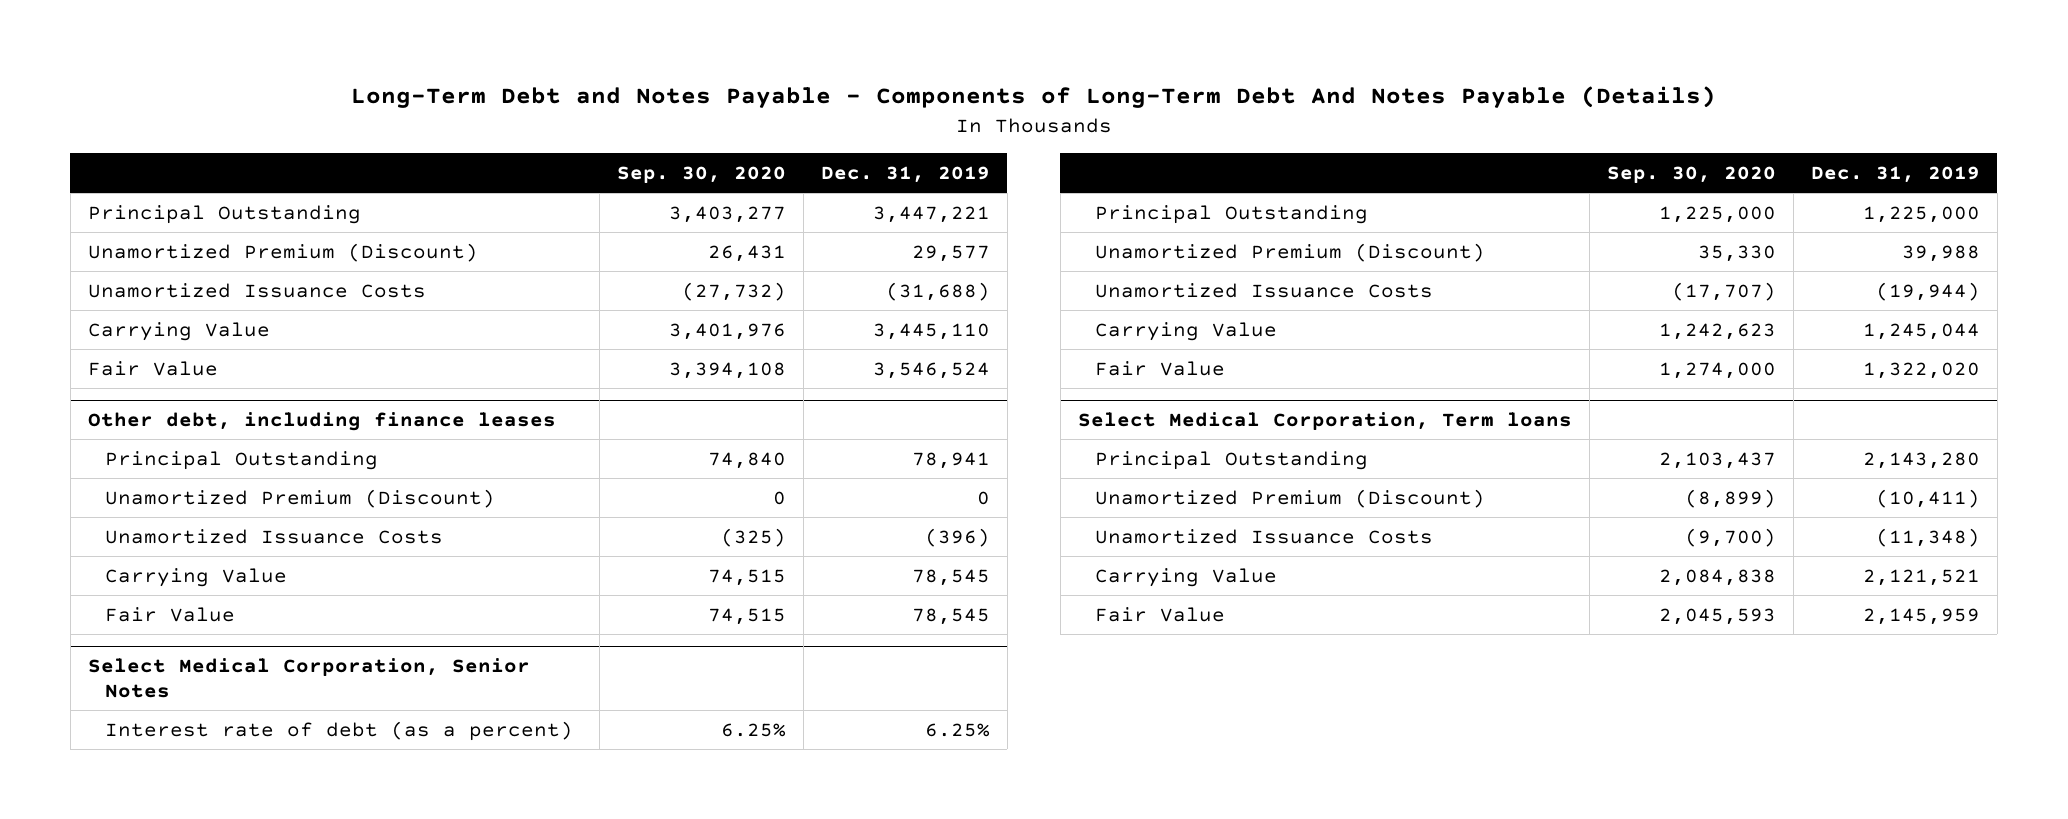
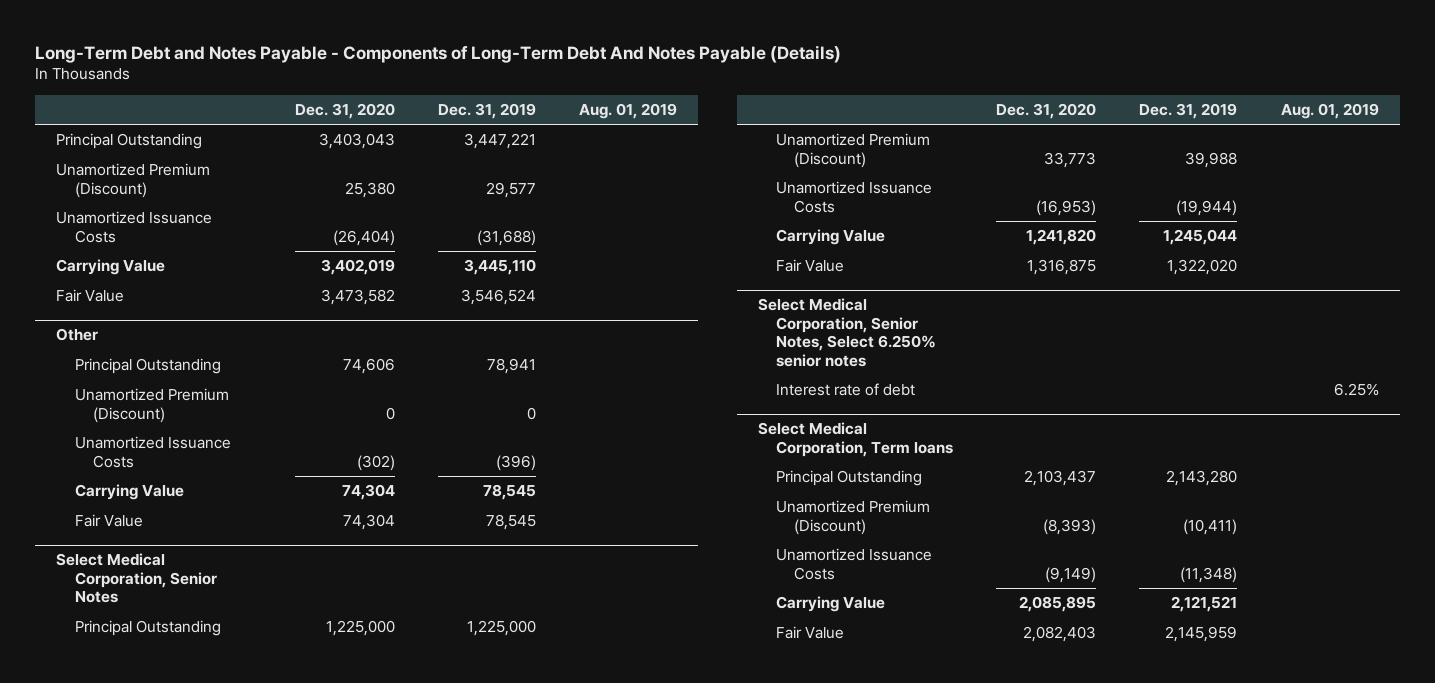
- | Sep. 30, 2020 | Dec. 31, 2019
+ | Dec. 31, 2020 | Dec. 31, 2019 | Aug. 01, 2019
- Other debt, including finance leases
+ Other
@ Select Medical Corporation, Senior Notes
- Interest rate of debt (as a percent) | 6.25% | 6.25%
+ Select Medical Corporation, Senior Notes, Select 6.250% senior notes
+ Interest rate of debt | | | 6.25%

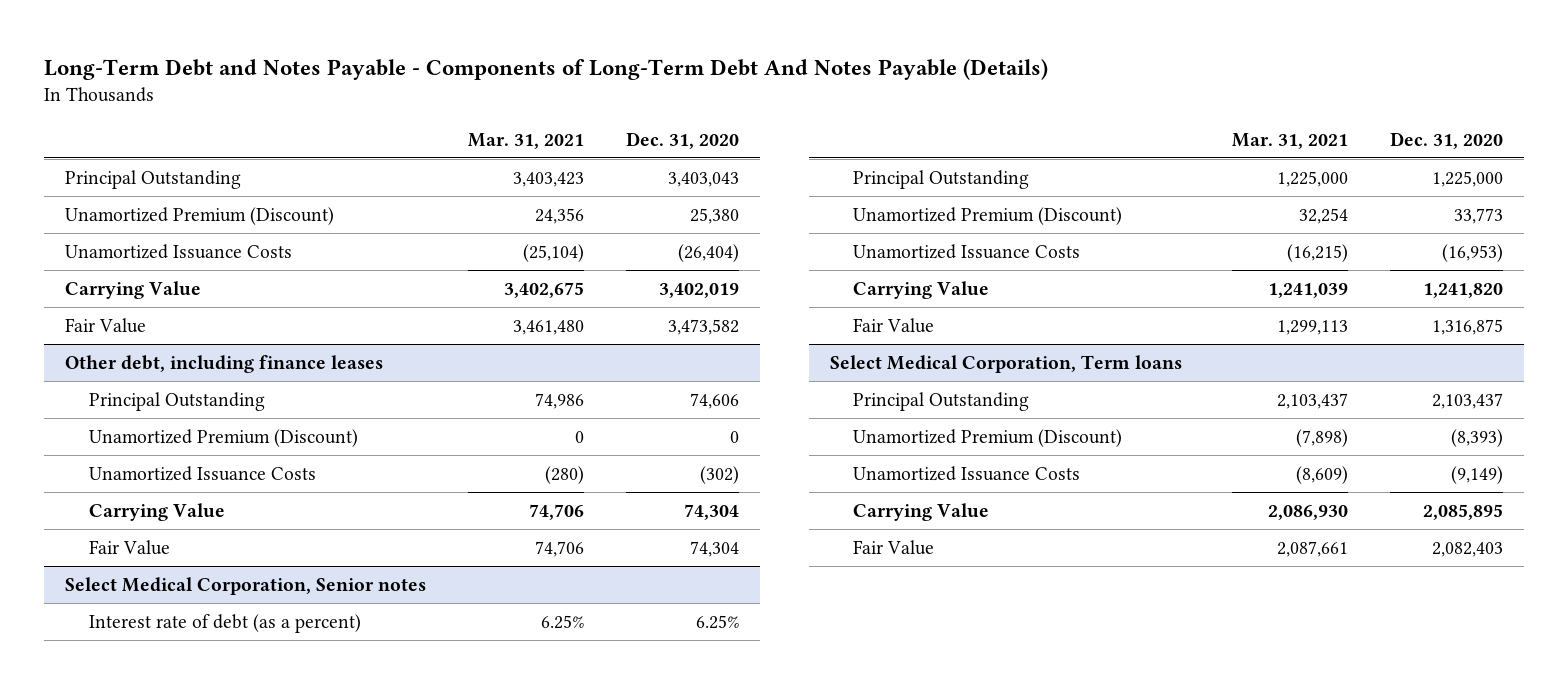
- | Dec. 31, 2020 | Dec. 31, 2019 | Aug. 01, 2019
+ | Mar. 31, 2021 | Dec. 31, 2020
- Other
+ Other debt, including finance leases
- Select Medical Corporation, Senior Notes
+ Select Medical Corporation, Senior notes
+ Interest rate of debt (as a percent) | 6.25% | 6.25%
- Select Medical Corporation, Senior Notes, Select 6.250% senior notes
- Interest rate of debt | | | 6.25%

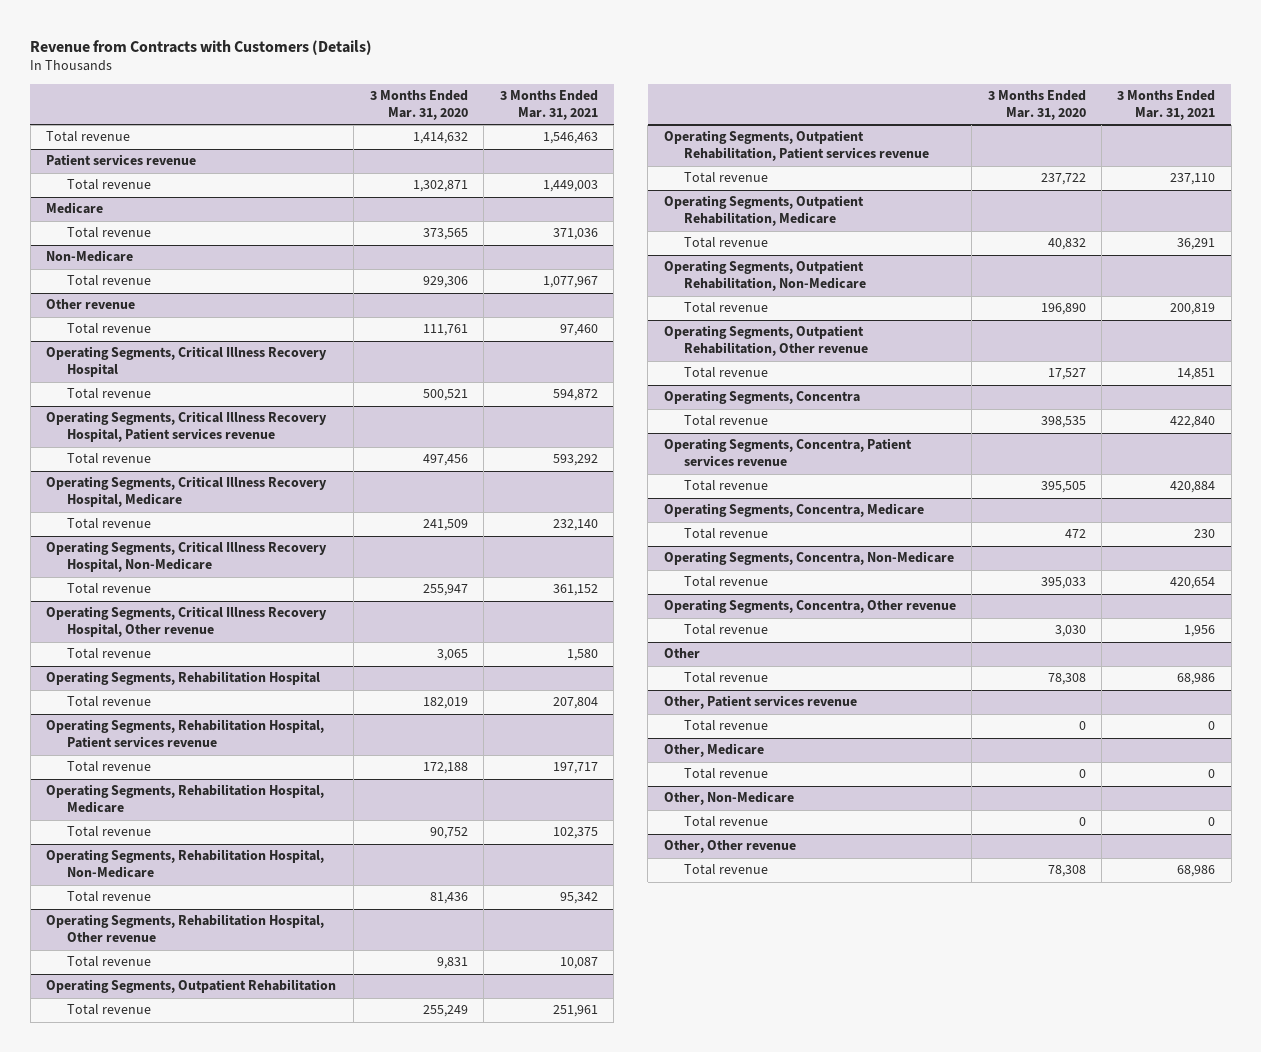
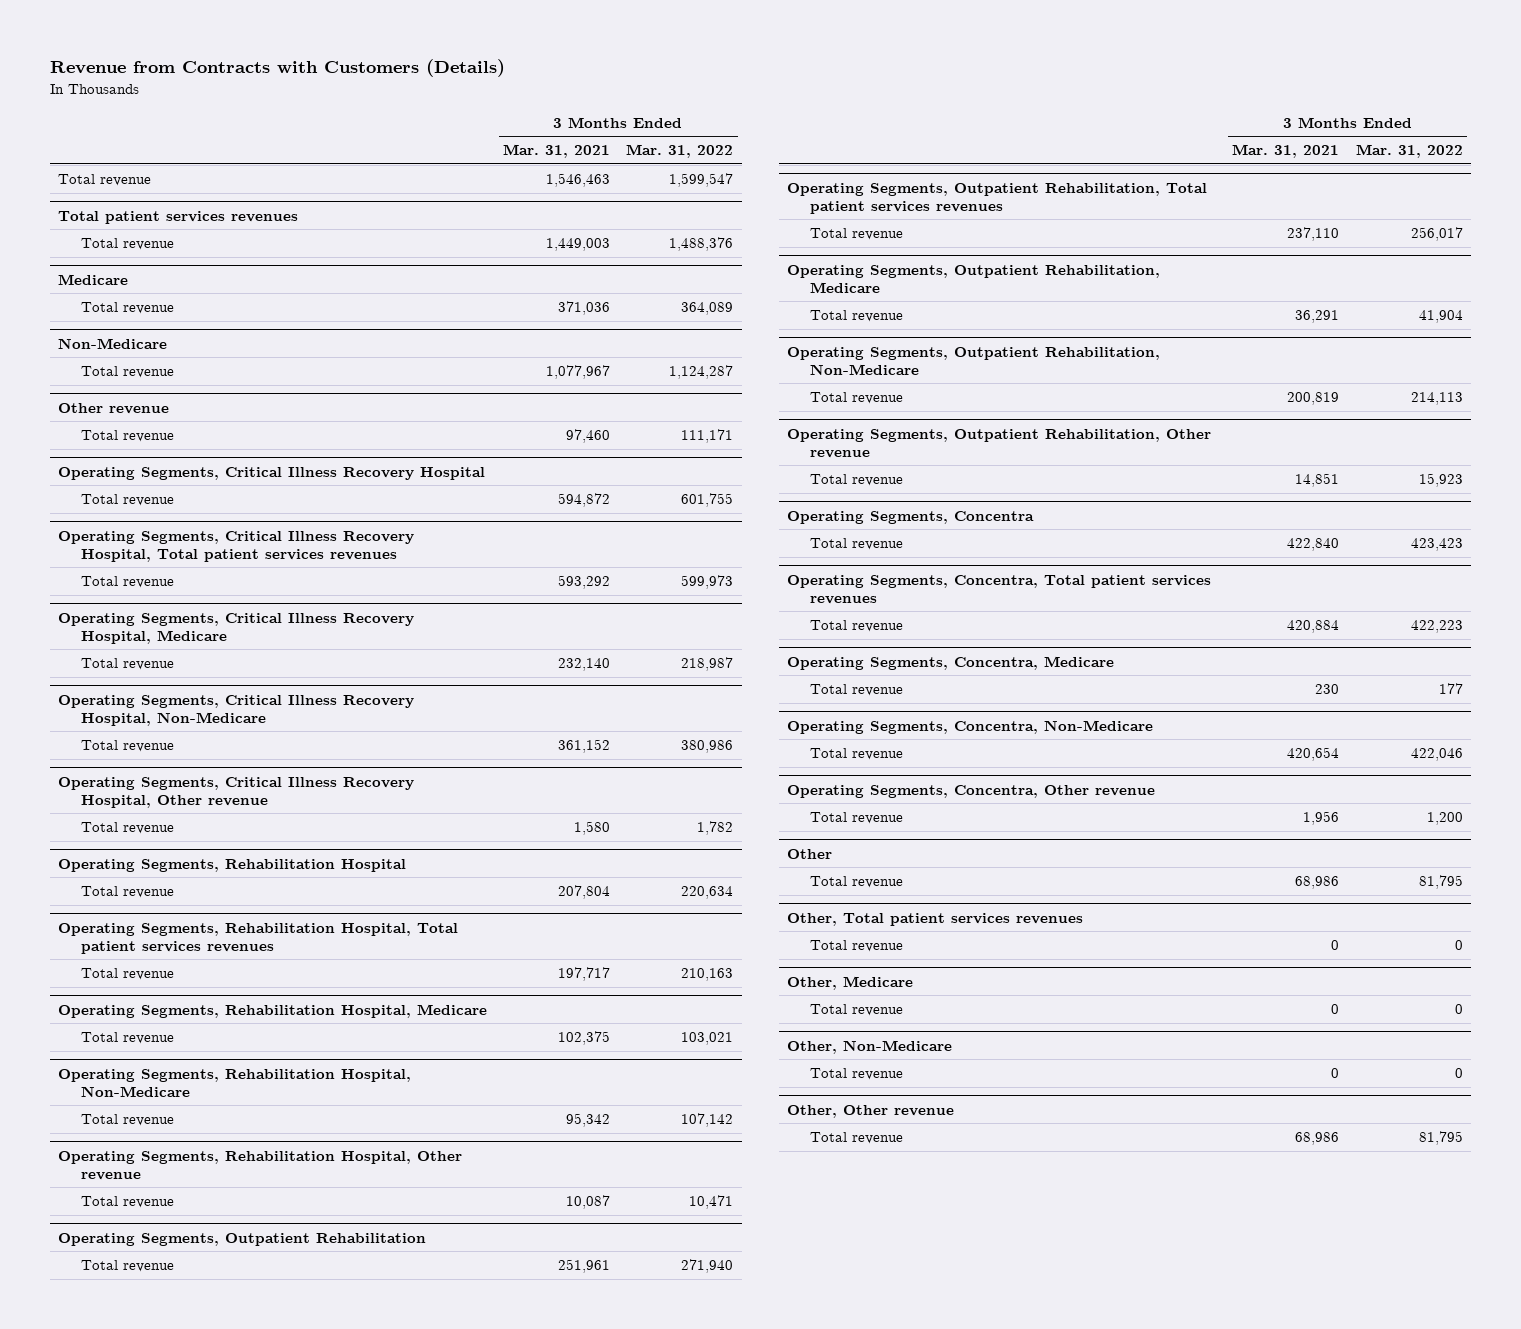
- | 3 Months Ended Mar. 31, 2020 | 3 Months Ended Mar. 31, 2021
+ | 3 Months Ended Mar. 31, 2021 | 3 Months Ended Mar. 31, 2022
- Patient services revenue
+ Total patient services revenues
- Operating Segments, Critical Illness Recovery Hospital, Patient services revenue
+ Operating Segments, Critical Illness Recovery Hospital, Total patient services revenues
- Operating Segments, Rehabilitation Hospital, Patient services revenue
+ Operating Segments, Rehabilitation Hospital, Total patient services revenues
- Operating Segments, Outpatient Rehabilitation, Patient services revenue
+ Operating Segments, Outpatient Rehabilitation, Total patient services revenues
- Operating Segments, Concentra, Patient services revenue
+ Operating Segments, Concentra, Total patient services revenues
- Other, Patient services revenue
+ Other, Total patient services revenues

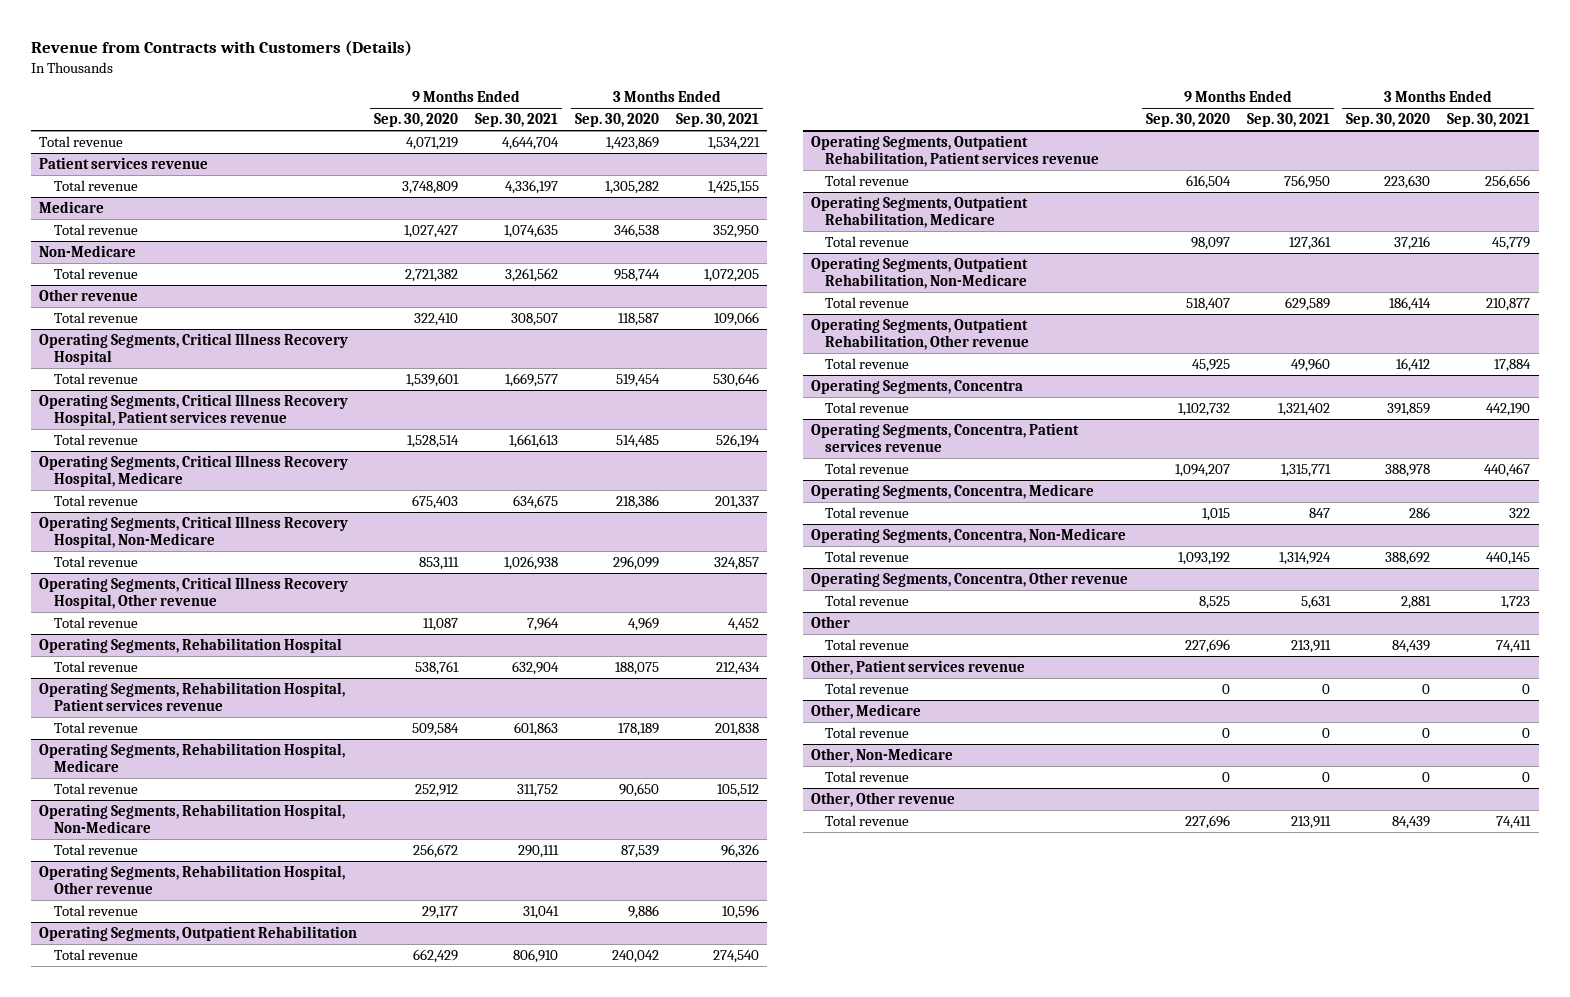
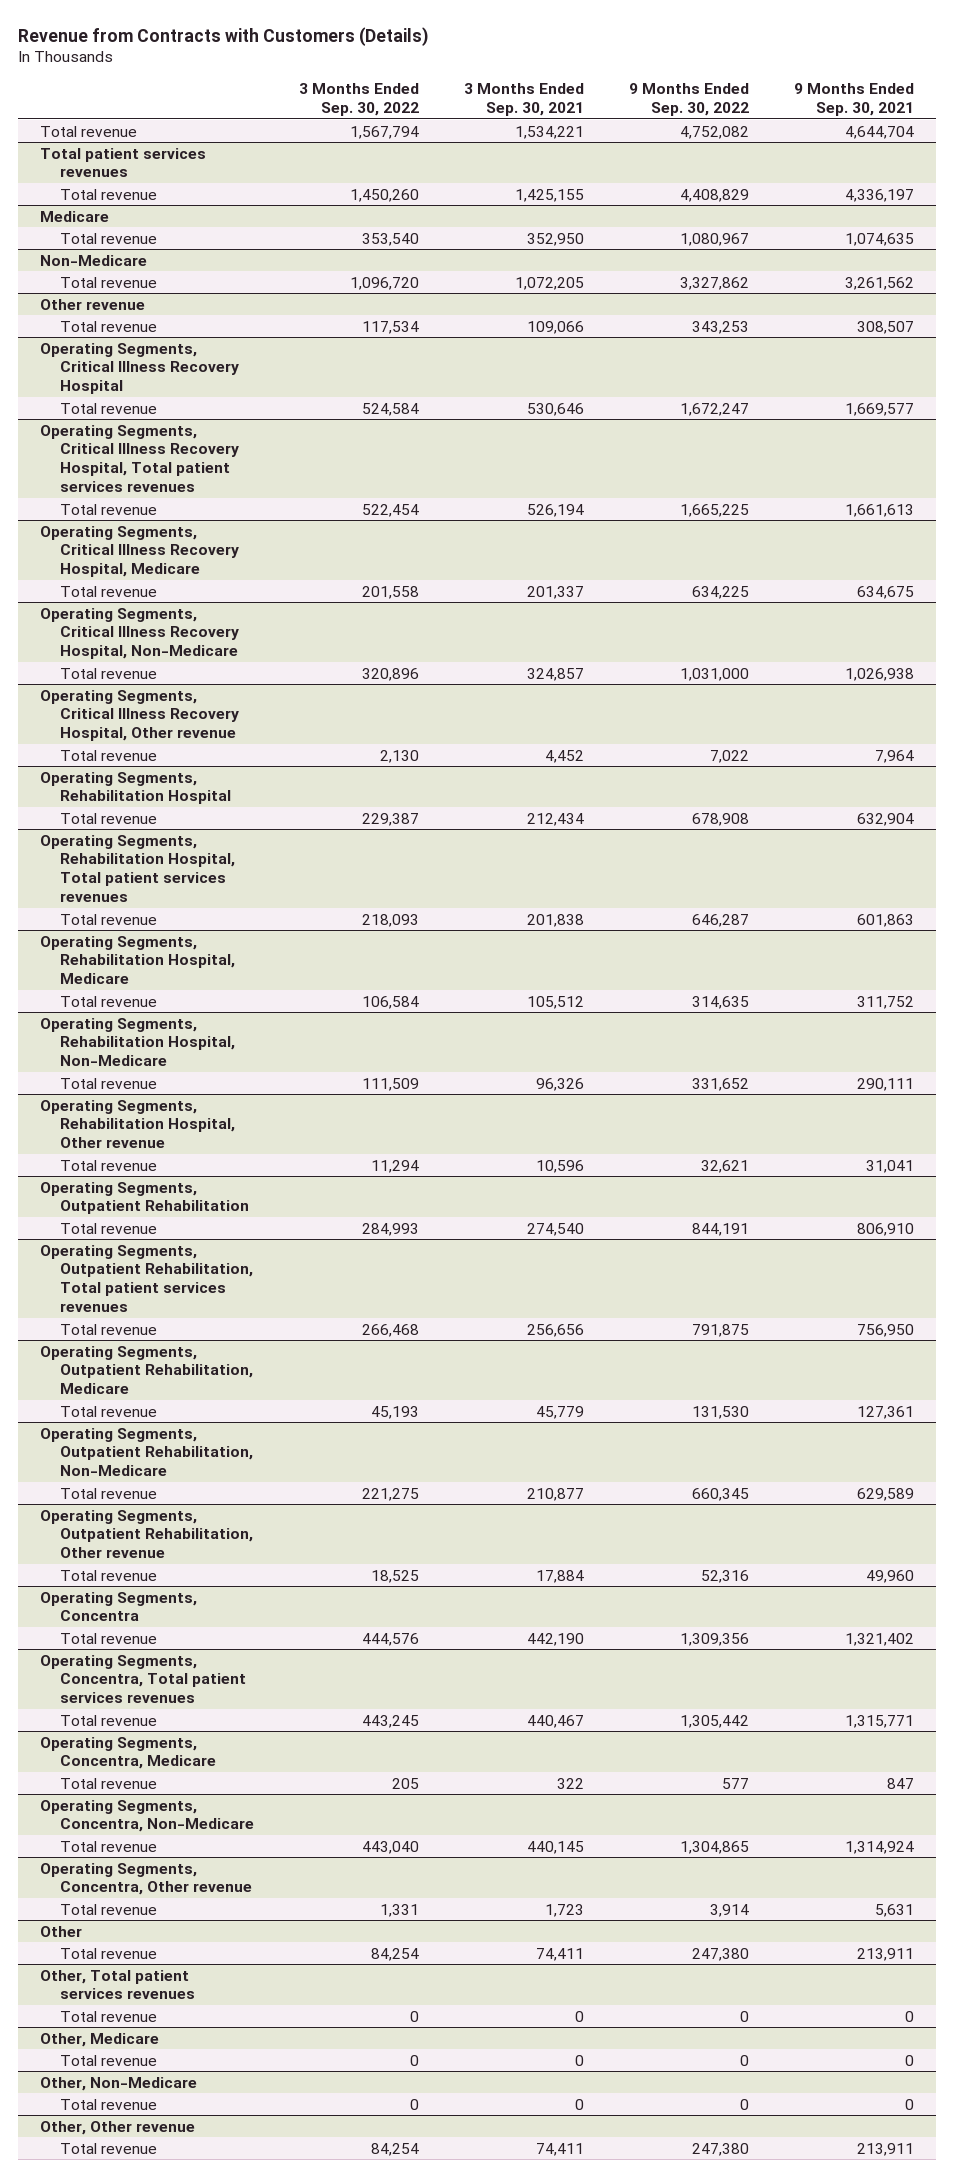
- | 9 Months Ended Sep. 30, 2020 | 9 Months Ended Sep. 30, 2021 | 3 Months Ended Sep. 30, 2020 | 3 Months Ended Sep. 30, 2021
+ | 3 Months Ended Sep. 30, 2022 | 3 Months Ended Sep. 30, 2021 | 9 Months Ended Sep. 30, 2022 | 9 Months Ended Sep. 30, 2021
- Patient services revenue
+ Total patient services revenues
- Operating Segments, Critical Illness Recovery Hospital, Patient services revenue
+ Operating Segments, Critical Illness Recovery Hospital, Total patient services revenues
- Operating Segments, Rehabilitation Hospital, Patient services revenue
+ Operating Segments, Rehabilitation Hospital, Total patient services revenues
- Operating Segments, Outpatient Rehabilitation, Patient services revenue
+ Operating Segments, Outpatient Rehabilitation, Total patient services revenues
- Operating Segments, Concentra, Patient services revenue
+ Operating Segments, Concentra, Total patient services revenues
- Other, Patient services revenue
+ Other, Total patient services revenues

